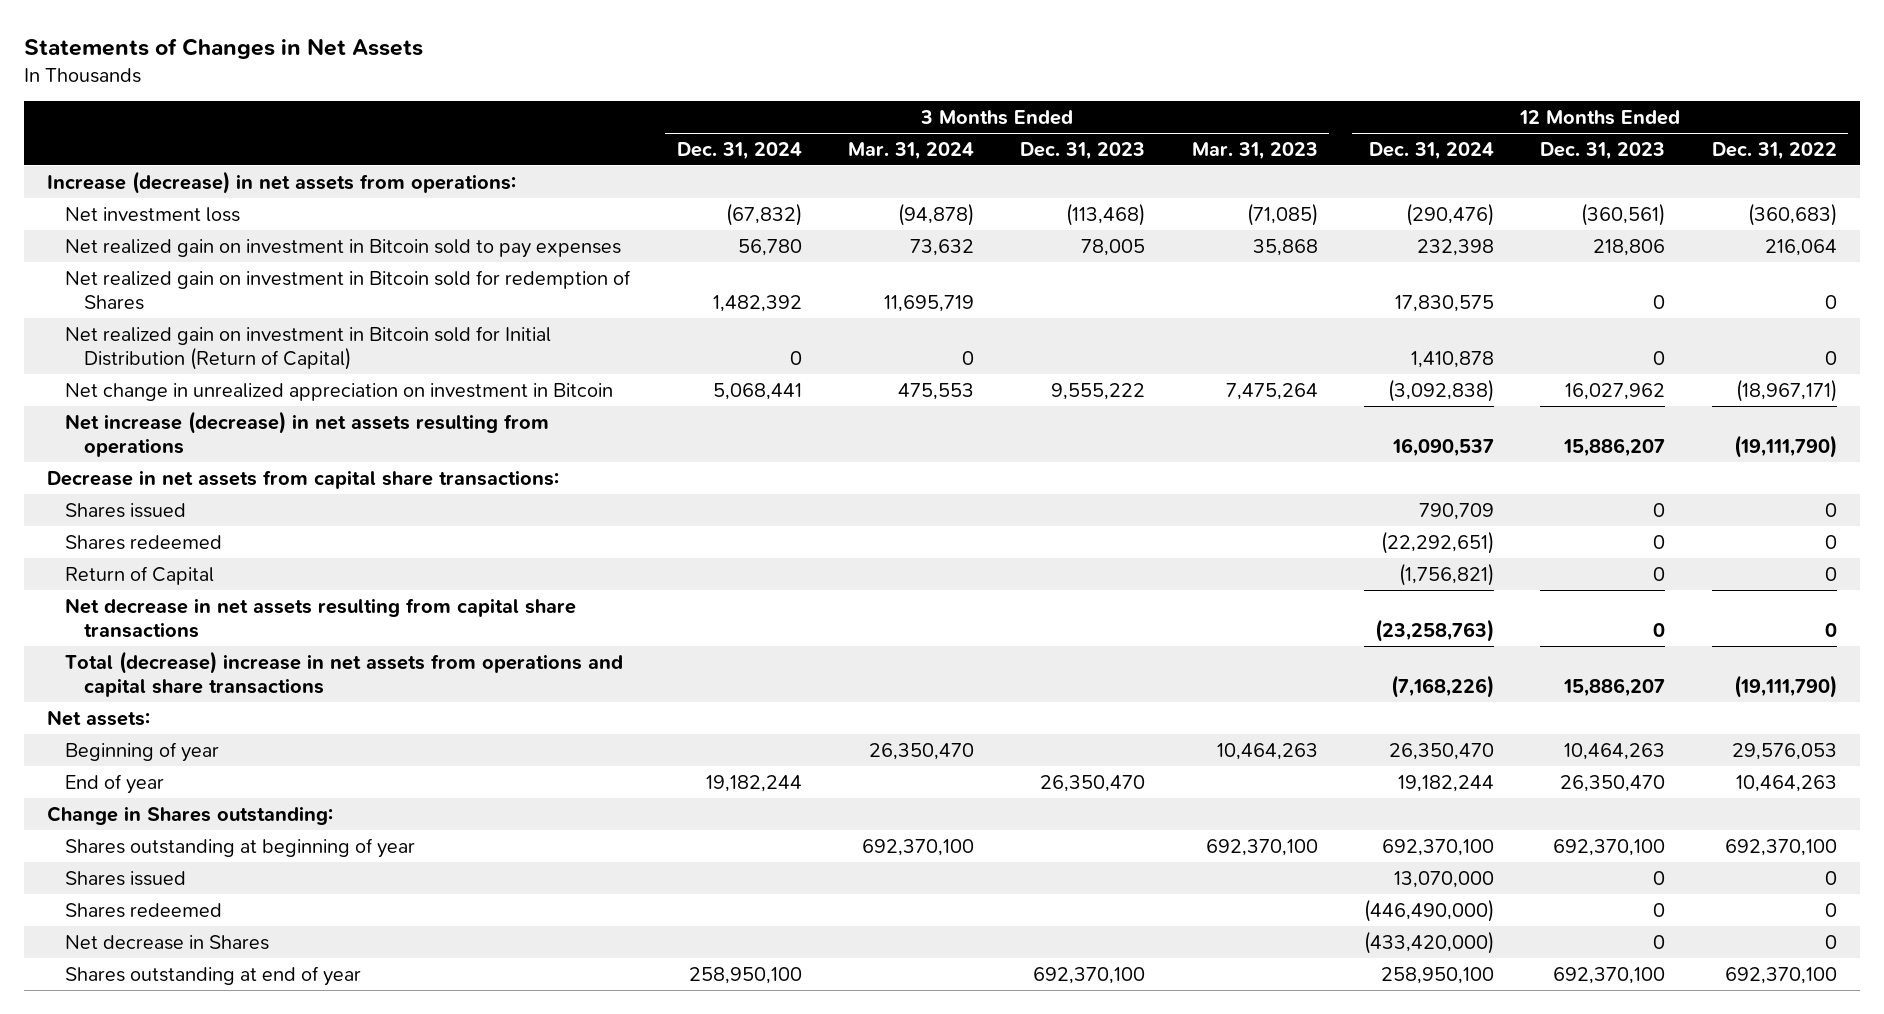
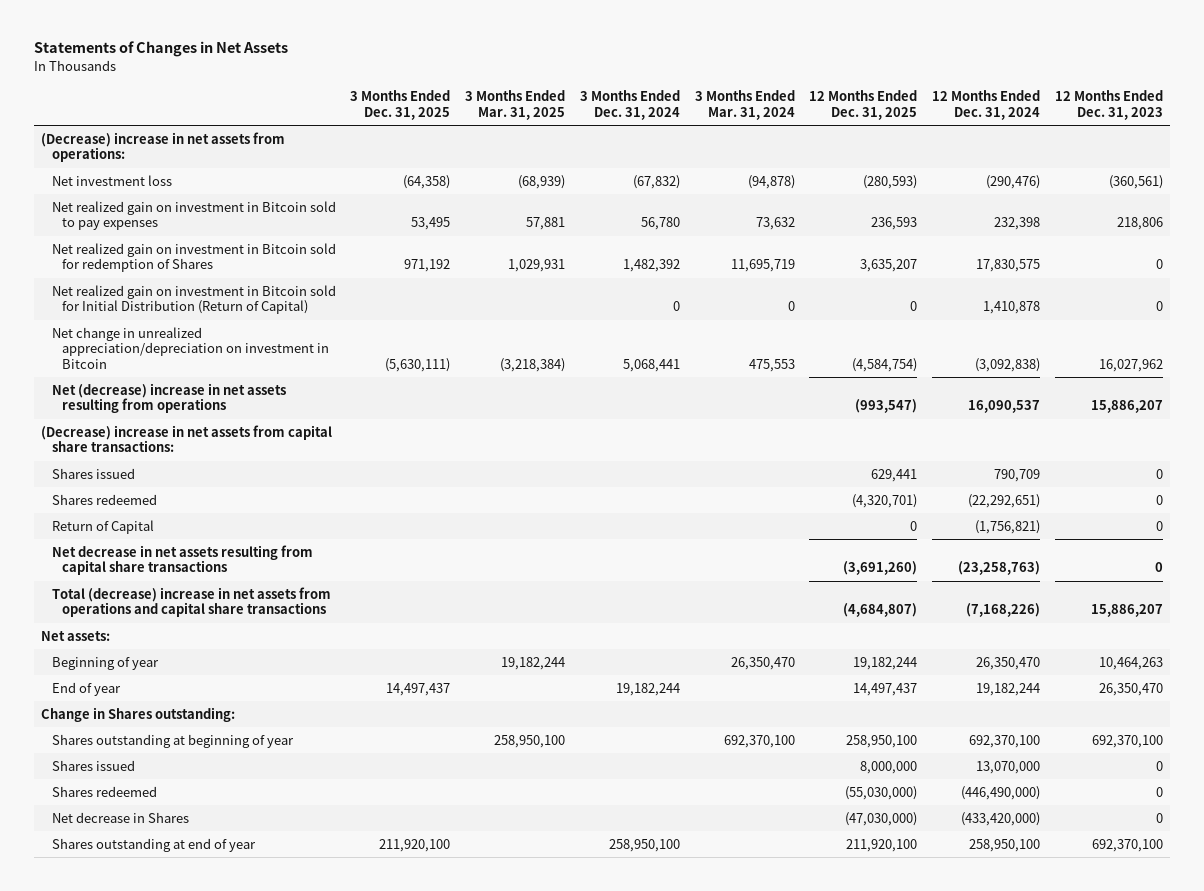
- | 3 Months Ended Dec. 31, 2024 | 3 Months Ended Mar. 31, 2024 | 3 Months Ended Dec. 31, 2023 | 3 Months Ended Mar. 31, 2023 | 12 Months Ended Dec. 31, 2024 | 12 Months Ended Dec. 31, 2023 | 12 Months Ended Dec. 31, 2022
+ | 3 Months Ended Dec. 31, 2025 | 3 Months Ended Mar. 31, 2025 | 3 Months Ended Dec. 31, 2024 | 3 Months Ended Mar. 31, 2024 | 12 Months Ended Dec. 31, 2025 | 12 Months Ended Dec. 31, 2024 | 12 Months Ended Dec. 31, 2023
- Increase (decrease) in net assets from operations:
+ (Decrease) increase in net assets from operations:
- Net change in unrealized appreciation on investment in Bitcoin | 5,068,441 | 475,553 | 9,555,222 | 7,475,264 | (3,092,838) | 16,027,962 | (18,967,171)
- Net increase (decrease) in net assets resulting from operations | | | | | 16,090,537 | 15,886,207 | (19,111,790)
- Decrease in net assets from capital share transactions:
+ Net change in unrealized appreciation/depreciation on investment in Bitcoin | (5,630,111) | (3,218,384) | 5,068,441 | 475,553 | (4,584,754) | (3,092,838) | 16,027,962
+ Net (decrease) increase in net assets resulting from operations | | | | | (993,547) | 16,090,537 | 15,886,207
+ (Decrease) increase in net assets from capital share transactions:

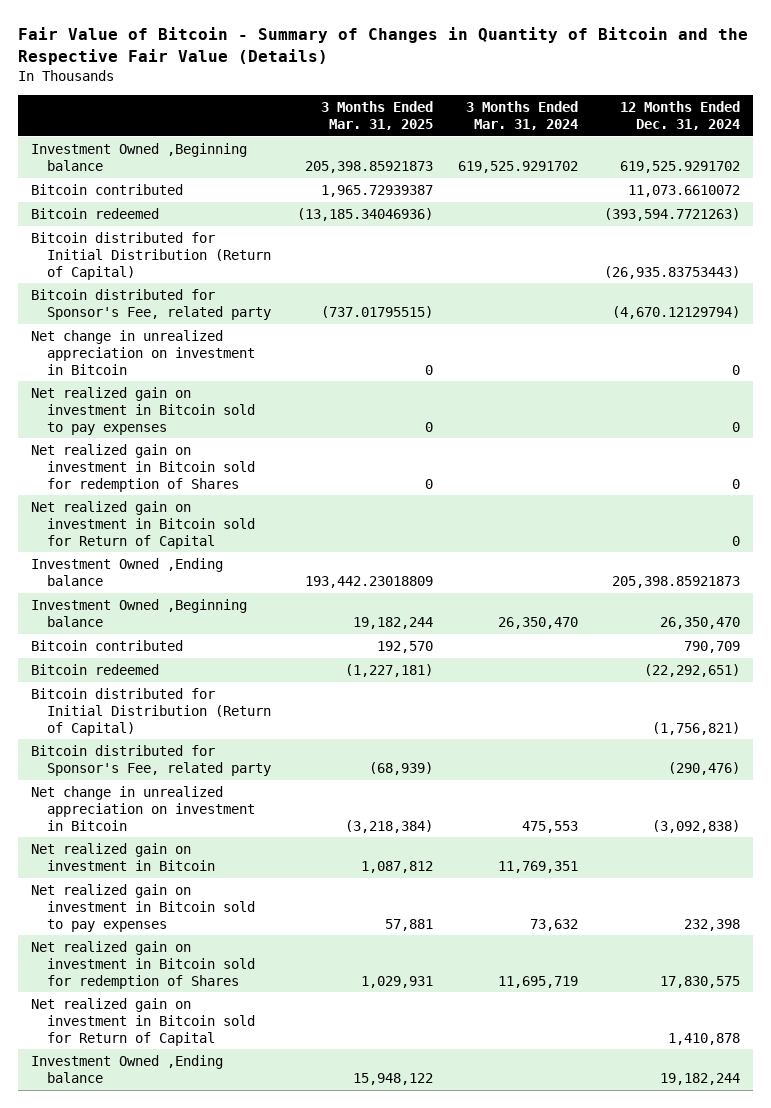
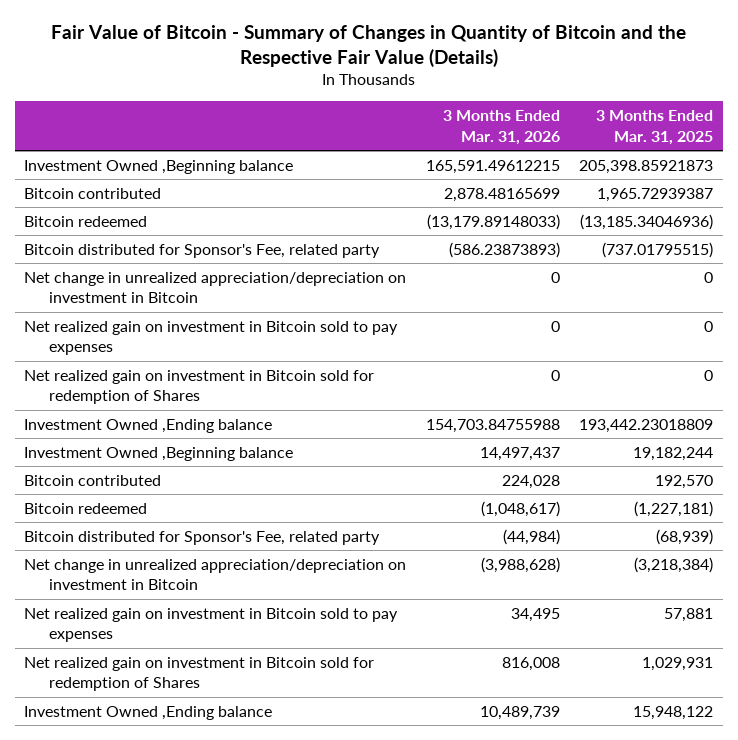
- | 3 Months Ended Mar. 31, 2025 | 3 Months Ended Mar. 31, 2024 | 12 Months Ended Dec. 31, 2024
+ | 3 Months Ended Mar. 31, 2026 | 3 Months Ended Mar. 31, 2025
- Bitcoin distributed for Initial Distribution (Return of Capital) | | | (26,935.83753443)
- Net change in unrealized appreciation on investment in Bitcoin | 0 | | 0
+ Net change in unrealized appreciation/depreciation on investment in Bitcoin | 0 | 0
- Net realized gain on investment in Bitcoin sold for Return of Capital | | | 0
- Bitcoin distributed for Initial Distribution (Return of Capital) | | | (1,756,821)
- Net change in unrealized appreciation on investment in Bitcoin | (3,218,384) | 475,553 | (3,092,838)
- Net realized gain on investment in Bitcoin | 1,087,812 | 11,769,351 |
+ Net change in unrealized appreciation/depreciation on investment in Bitcoin | (3,988,628) | (3,218,384)
- Net realized gain on investment in Bitcoin sold for Return of Capital | | | 1,410,878

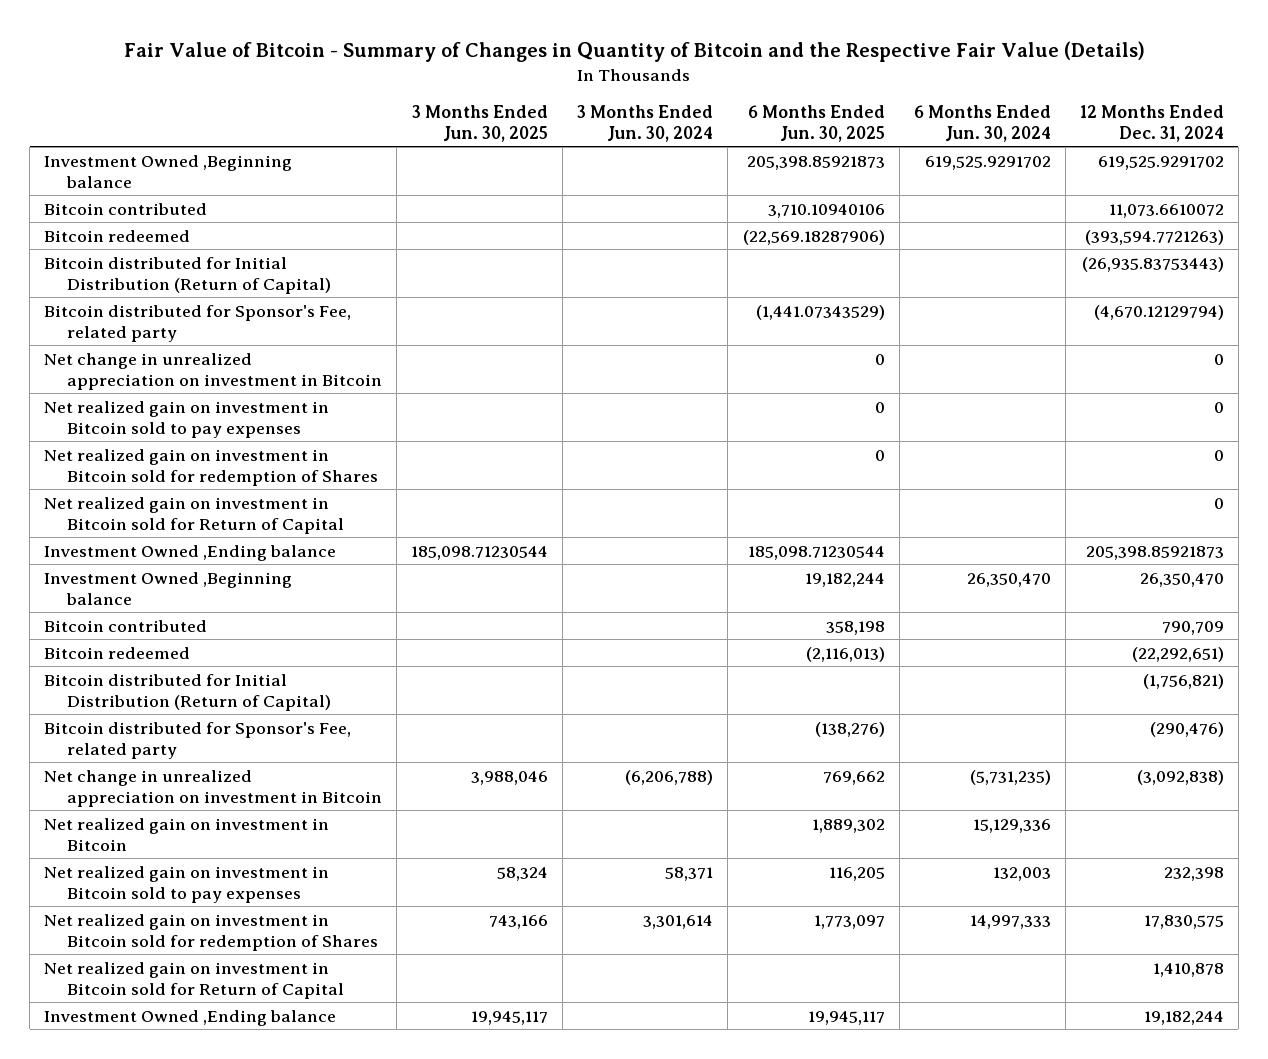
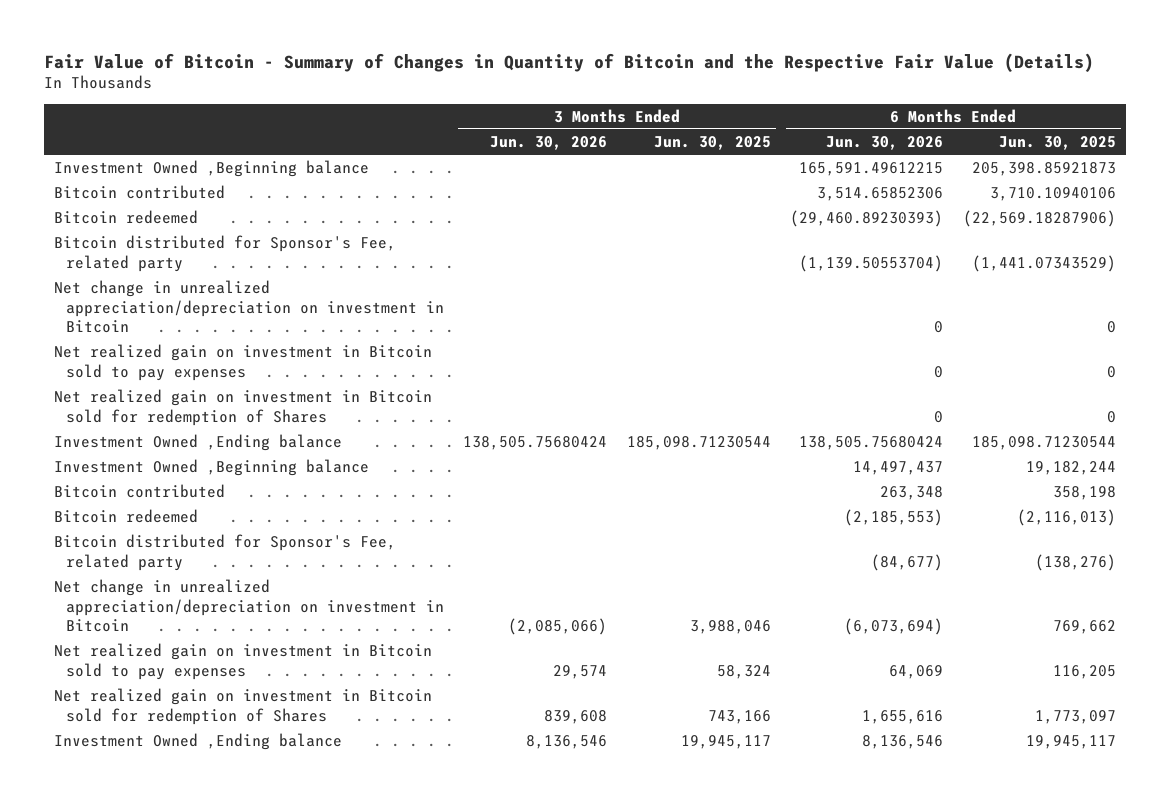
- | 3 Months Ended Jun. 30, 2025 | 3 Months Ended Jun. 30, 2024 | 6 Months Ended Jun. 30, 2025 | 6 Months Ended Jun. 30, 2024 | 12 Months Ended Dec. 31, 2024
+ | 3 Months Ended Jun. 30, 2026 | 3 Months Ended Jun. 30, 2025 | 6 Months Ended Jun. 30, 2026 | 6 Months Ended Jun. 30, 2025
- Bitcoin distributed for Initial Distribution (Return of Capital) | | | | | (26,935.83753443)
- Net change in unrealized appreciation on investment in Bitcoin | | | 0 | | 0
+ Net change in unrealized appreciation/depreciation on investment in Bitcoin | | | 0 | 0
- Net realized gain on investment in Bitcoin sold for Return of Capital | | | | | 0
- Bitcoin distributed for Initial Distribution (Return of Capital) | | | | | (1,756,821)
- Net change in unrealized appreciation on investment in Bitcoin | 3,988,046 | (6,206,788) | 769,662 | (5,731,235) | (3,092,838)
- Net realized gain on investment in Bitcoin | | | 1,889,302 | 15,129,336 |
+ Net change in unrealized appreciation/depreciation on investment in Bitcoin | (2,085,066) | 3,988,046 | (6,073,694) | 769,662
- Net realized gain on investment in Bitcoin sold for Return of Capital | | | | | 1,410,878

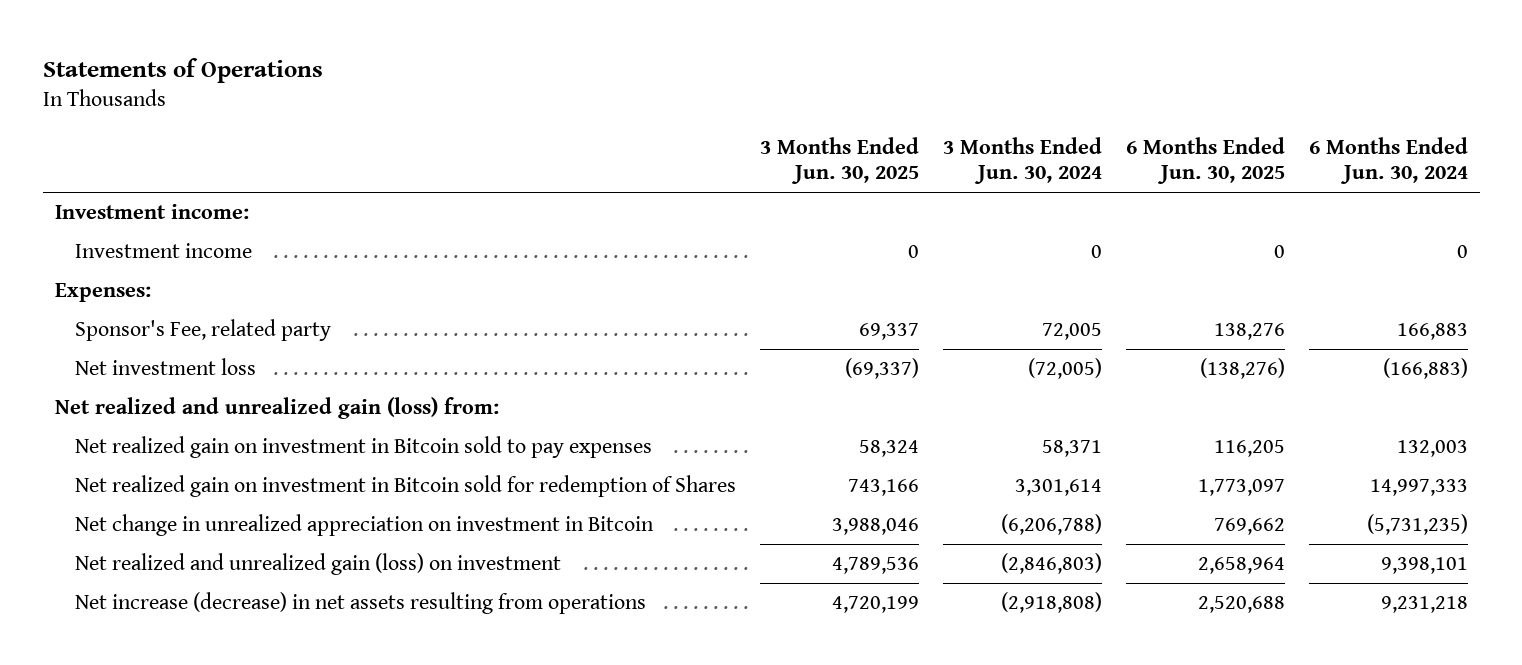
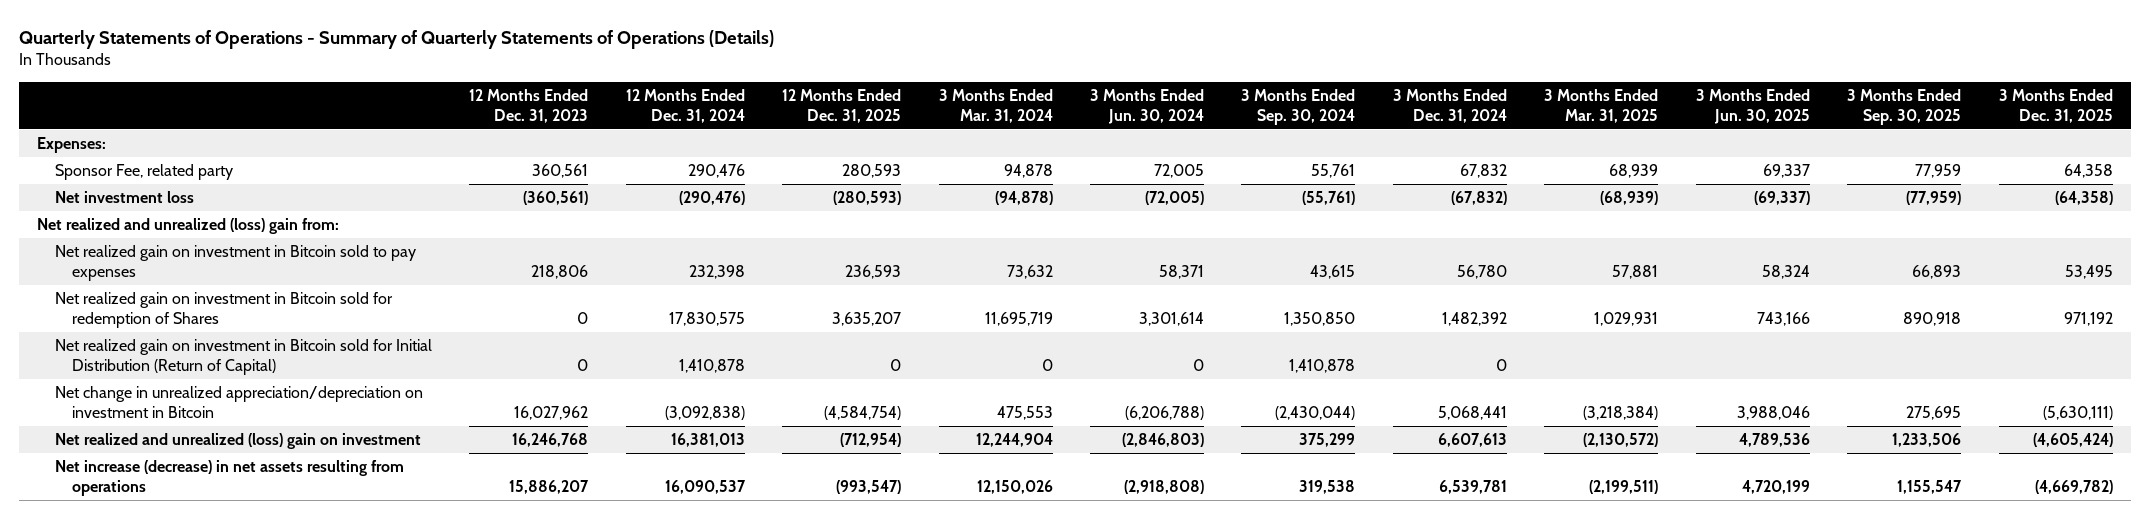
- Statements of Operations
+ Quarterly Statements of Operations - Summary of Quarterly Statements of Operations (Details)
- | 3 Months Ended Jun. 30, 2025 | 3 Months Ended Jun. 30, 2024 | 6 Months Ended Jun. 30, 2025 | 6 Months Ended Jun. 30, 2024
+ | 12 Months Ended Dec. 31, 2023 | 12 Months Ended Dec. 31, 2024 | 12 Months Ended Dec. 31, 2025 | 3 Months Ended Mar. 31, 2024 | 3 Months Ended Jun. 30, 2024 | 3 Months Ended Sep. 30, 2024 | 3 Months Ended Dec. 31, 2024 | 3 Months Ended Mar. 31, 2025 | 3 Months Ended Jun. 30, 2025 | 3 Months Ended Sep. 30, 2025 | 3 Months Ended Dec. 31, 2025
- Investment income:
- Investment income | 0 | 0 | 0 | 0
- Sponsor's Fee, related party | 69,337 | 72,005 | 138,276 | 166,883
+ Sponsor Fee, related party | 360,561 | 290,476 | 280,593 | 94,878 | 72,005 | 55,761 | 67,832 | 68,939 | 69,337 | 77,959 | 64,358
- Net realized and unrealized gain (loss) from:
+ Net realized and unrealized (loss) gain from:
- Net change in unrealized appreciation on investment in Bitcoin | 3,988,046 | (6,206,788) | 769,662 | (5,731,235)
- Net realized and unrealized gain (loss) on investment | 4,789,536 | (2,846,803) | 2,658,964 | 9,398,101
+ Net realized gain on investment in Bitcoin sold for Initial Distribution (Return of Capital) | 0 | 1,410,878 | 0 | 0 | 0 | 1,410,878 | 0 | | | |
+ Net change in unrealized appreciation/depreciation on investment in Bitcoin | 16,027,962 | (3,092,838) | (4,584,754) | 475,553 | (6,206,788) | (2,430,044) | 5,068,441 | (3,218,384) | 3,988,046 | 275,695 | (5,630,111)
+ Net realized and unrealized (loss) gain on investment | 16,246,768 | 16,381,013 | (712,954) | 12,244,904 | (2,846,803) | 375,299 | 6,607,613 | (2,130,572) | 4,789,536 | 1,233,506 | (4,605,424)

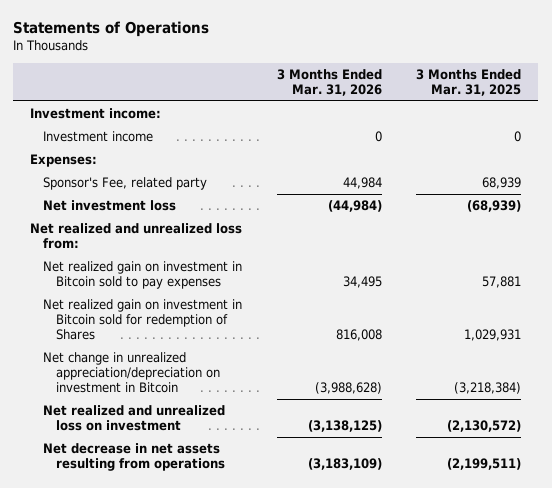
- Quarterly Statements of Operations - Summary of Quarterly Statements of Operations (Details)
+ Statements of Operations
- | 12 Months Ended Dec. 31, 2023 | 12 Months Ended Dec. 31, 2024 | 12 Months Ended Dec. 31, 2025 | 3 Months Ended Mar. 31, 2024 | 3 Months Ended Jun. 30, 2024 | 3 Months Ended Sep. 30, 2024 | 3 Months Ended Dec. 31, 2024 | 3 Months Ended Mar. 31, 2025 | 3 Months Ended Jun. 30, 2025 | 3 Months Ended Sep. 30, 2025 | 3 Months Ended Dec. 31, 2025
+ | 3 Months Ended Mar. 31, 2026 | 3 Months Ended Mar. 31, 2025
+ Investment income:
+ Investment income | 0 | 0
- Sponsor Fee, related party | 360,561 | 290,476 | 280,593 | 94,878 | 72,005 | 55,761 | 67,832 | 68,939 | 69,337 | 77,959 | 64,358
+ Sponsor's Fee, related party | 44,984 | 68,939
- Net realized and unrealized (loss) gain from:
+ Net realized and unrealized loss from:
- Net realized gain on investment in Bitcoin sold for Initial Distribution (Return of Capital) | 0 | 1,410,878 | 0 | 0 | 0 | 1,410,878 | 0 | | | |
- Net realized and unrealized (loss) gain on investment | 16,246,768 | 16,381,013 | (712,954) | 12,244,904 | (2,846,803) | 375,299 | 6,607,613 | (2,130,572) | 4,789,536 | 1,233,506 | (4,605,424)
- Net increase (decrease) in net assets resulting from operations | 15,886,207 | 16,090,537 | (993,547) | 12,150,026 | (2,918,808) | 319,538 | 6,539,781 | (2,199,511) | 4,720,199 | 1,155,547 | (4,669,782)
+ Net realized and unrealized loss on investment | (3,138,125) | (2,130,572)
+ Net decrease in net assets resulting from operations | (3,183,109) | (2,199,511)

